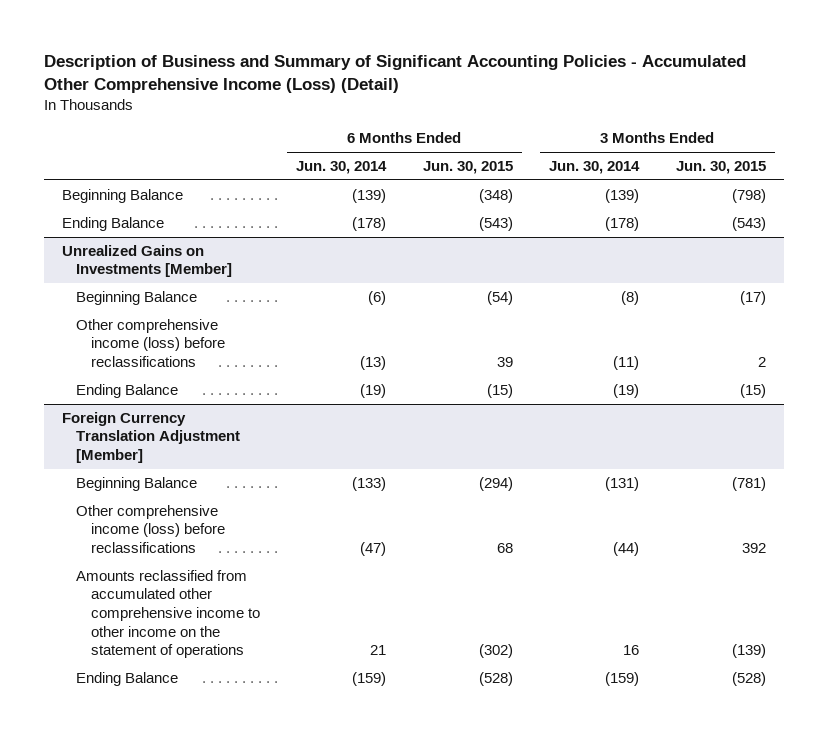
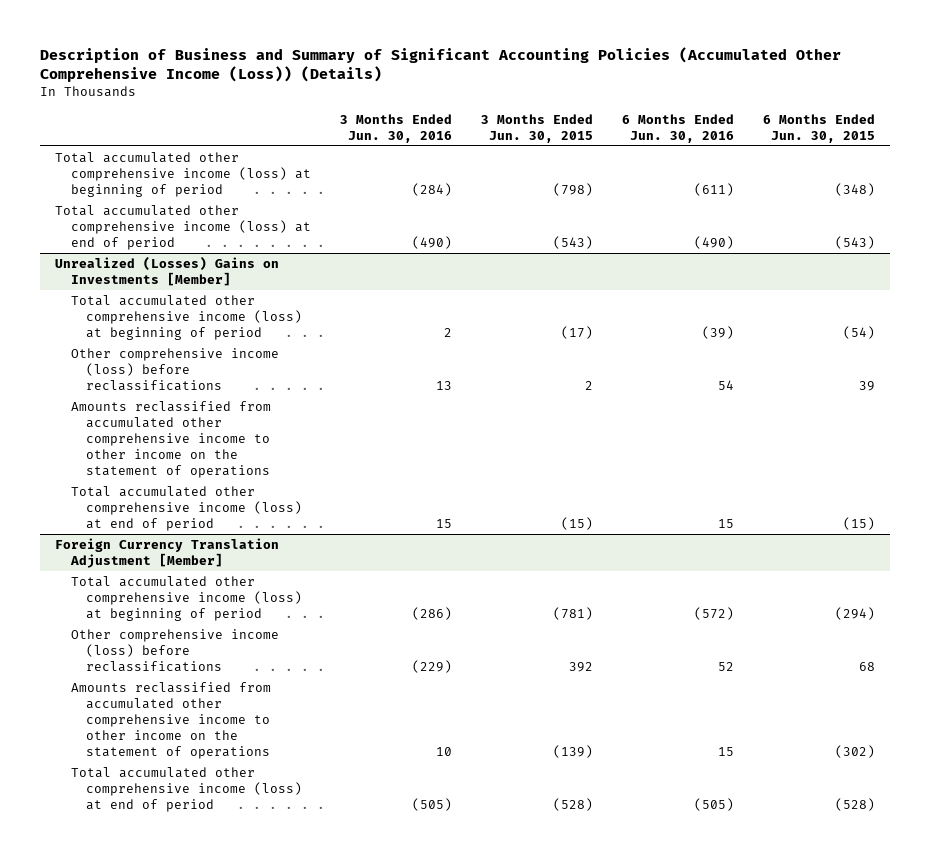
- Description of Business and Summary of Significant Accounting Policies - Accumulated Other Comprehensive Income (Loss) (Detail)
+ Description of Business and Summary of Significant Accounting Policies (Accumulated Other Comprehensive Income (Loss)) (Details)
- | 6 Months Ended Jun. 30, 2014 | 6 Months Ended Jun. 30, 2015 | 3 Months Ended Jun. 30, 2014 | 3 Months Ended Jun. 30, 2015
+ | 3 Months Ended Jun. 30, 2016 | 3 Months Ended Jun. 30, 2015 | 6 Months Ended Jun. 30, 2016 | 6 Months Ended Jun. 30, 2015
- Beginning Balance | (139) | (348) | (139) | (798)
- Ending Balance | (178) | (543) | (178) | (543)
- Unrealized Gains on Investments [Member]
- Beginning Balance | (6) | (54) | (8) | (17)
+ Total accumulated other comprehensive income (loss) at beginning of period | (284) | (798) | (611) | (348)
+ Total accumulated other comprehensive income (loss) at end of period | (490) | (543) | (490) | (543)
+ Unrealized (Losses) Gains on Investments [Member]
+ Total accumulated other comprehensive income (loss) at beginning of period | 2 | (17) | (39) | (54)
- Ending Balance | (19) | (15) | (19) | (15)
+ Amounts reclassified from accumulated other comprehensive income to other income on the statement of operations
+ Total accumulated other comprehensive income (loss) at end of period | 15 | (15) | 15 | (15)
@ Foreign Currency Translation Adjustment [Member]
- Beginning Balance | (133) | (294) | (131) | (781)
+ Total accumulated other comprehensive income (loss) at beginning of period | (286) | (781) | (572) | (294)
- Ending Balance | (159) | (528) | (159) | (528)
+ Total accumulated other comprehensive income (loss) at end of period | (505) | (528) | (505) | (528)

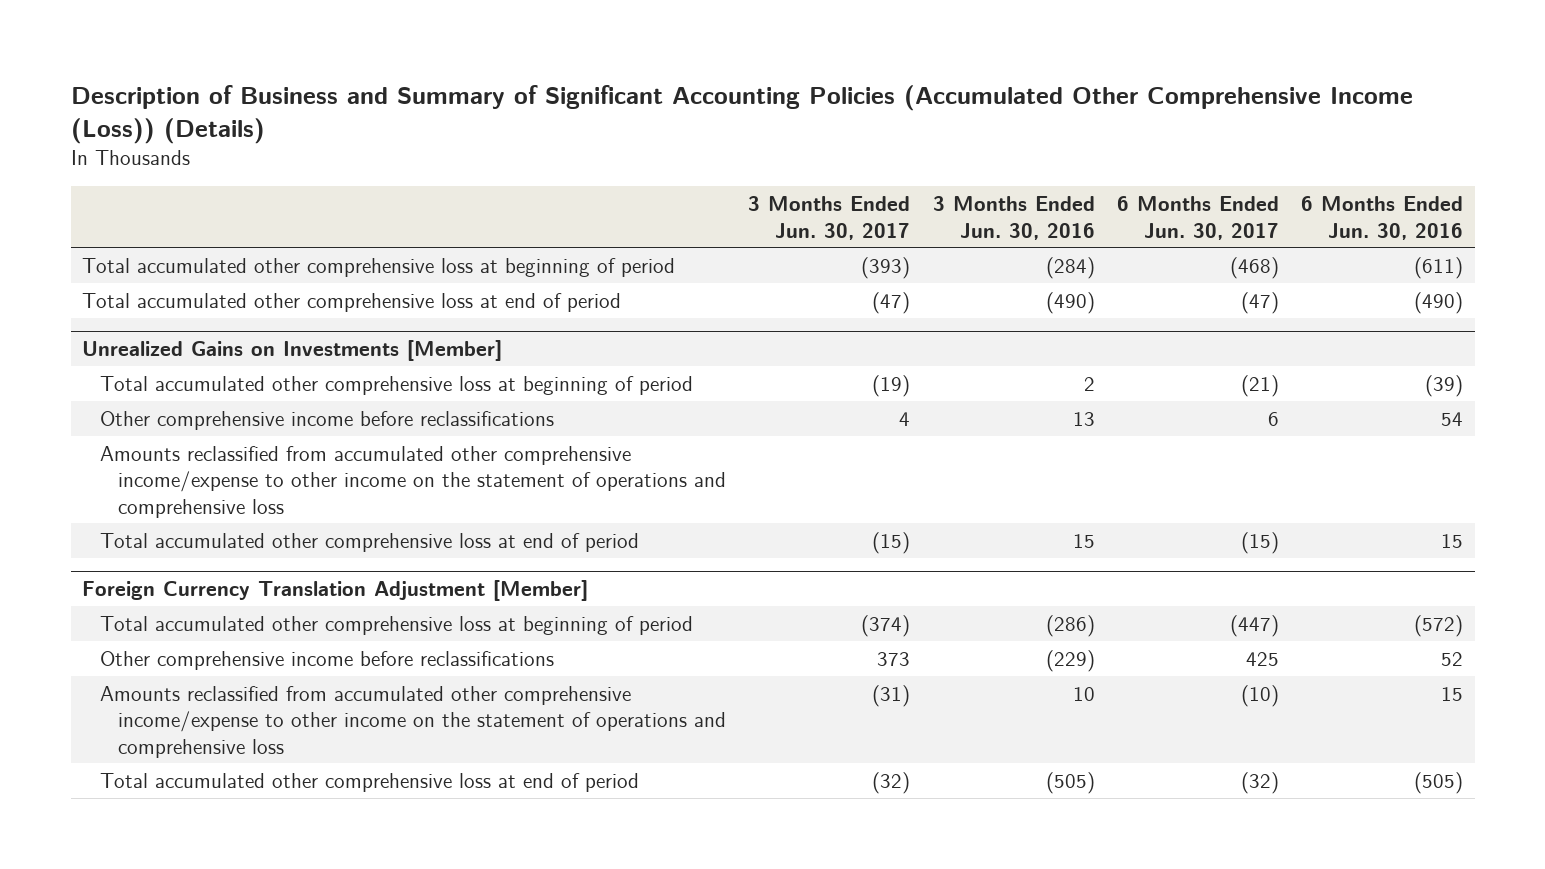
- | 3 Months Ended Jun. 30, 2016 | 3 Months Ended Jun. 30, 2015 | 6 Months Ended Jun. 30, 2016 | 6 Months Ended Jun. 30, 2015
+ | 3 Months Ended Jun. 30, 2017 | 3 Months Ended Jun. 30, 2016 | 6 Months Ended Jun. 30, 2017 | 6 Months Ended Jun. 30, 2016
- Total accumulated other comprehensive income (loss) at beginning of period | (284) | (798) | (611) | (348)
- Total accumulated other comprehensive income (loss) at end of period | (490) | (543) | (490) | (543)
- Unrealized (Losses) Gains on Investments [Member]
- Total accumulated other comprehensive income (loss) at beginning of period | 2 | (17) | (39) | (54)
- Other comprehensive income (loss) before reclassifications | 13 | 2 | 54 | 39
- Amounts reclassified from accumulated other comprehensive income to other income on the statement of operations
- Total accumulated other comprehensive income (loss) at end of period | 15 | (15) | 15 | (15)
+ Total accumulated other comprehensive loss at beginning of period | (393) | (284) | (468) | (611)
+ Total accumulated other comprehensive loss at end of period | (47) | (490) | (47) | (490)
+ Unrealized Gains on Investments [Member]
+ Total accumulated other comprehensive loss at beginning of period | (19) | 2 | (21) | (39)
+ Other comprehensive income before reclassifications | 4 | 13 | 6 | 54
+ Amounts reclassified from accumulated other comprehensive income/expense to other income on the statement of operations and comprehensive loss
+ Total accumulated other comprehensive loss at end of period | (15) | 15 | (15) | 15
@ Foreign Currency Translation Adjustment [Member]
- Total accumulated other comprehensive income (loss) at beginning of period | (286) | (781) | (572) | (294)
- Other comprehensive income (loss) before reclassifications | (229) | 392 | 52 | 68
- Amounts reclassified from accumulated other comprehensive income to other income on the statement of operations | 10 | (139) | 15 | (302)
- Total accumulated other comprehensive income (loss) at end of period | (505) | (528) | (505) | (528)
+ Total accumulated other comprehensive loss at beginning of period | (374) | (286) | (447) | (572)
+ Other comprehensive income before reclassifications | 373 | (229) | 425 | 52
+ Amounts reclassified from accumulated other comprehensive income/expense to other income on the statement of operations and comprehensive loss | (31) | 10 | (10) | 15
+ Total accumulated other comprehensive loss at end of period | (32) | (505) | (32) | (505)

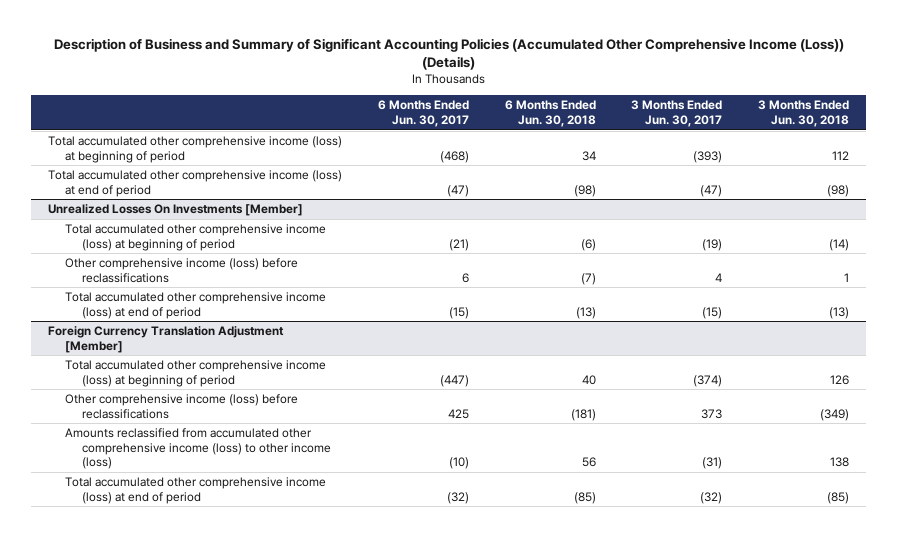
- | 3 Months Ended Jun. 30, 2017 | 3 Months Ended Jun. 30, 2016 | 6 Months Ended Jun. 30, 2017 | 6 Months Ended Jun. 30, 2016
+ | 6 Months Ended Jun. 30, 2017 | 6 Months Ended Jun. 30, 2018 | 3 Months Ended Jun. 30, 2017 | 3 Months Ended Jun. 30, 2018
- Total accumulated other comprehensive loss at beginning of period | (393) | (284) | (468) | (611)
- Total accumulated other comprehensive loss at end of period | (47) | (490) | (47) | (490)
- Unrealized Gains on Investments [Member]
- Total accumulated other comprehensive loss at beginning of period | (19) | 2 | (21) | (39)
- Other comprehensive income before reclassifications | 4 | 13 | 6 | 54
- Amounts reclassified from accumulated other comprehensive income/expense to other income on the statement of operations and comprehensive loss
- Total accumulated other comprehensive loss at end of period | (15) | 15 | (15) | 15
+ Total accumulated other comprehensive income (loss) at beginning of period | (468) | 34 | (393) | 112
+ Total accumulated other comprehensive income (loss) at end of period | (47) | (98) | (47) | (98)
+ Unrealized Losses On Investments [Member]
+ Total accumulated other comprehensive income (loss) at beginning of period | (21) | (6) | (19) | (14)
+ Other comprehensive income (loss) before reclassifications | 6 | (7) | 4 | 1
+ Total accumulated other comprehensive income (loss) at end of period | (15) | (13) | (15) | (13)
@ Foreign Currency Translation Adjustment [Member]
- Total accumulated other comprehensive loss at beginning of period | (374) | (286) | (447) | (572)
- Other comprehensive income before reclassifications | 373 | (229) | 425 | 52
- Amounts reclassified from accumulated other comprehensive income/expense to other income on the statement of operations and comprehensive loss | (31) | 10 | (10) | 15
- Total accumulated other comprehensive loss at end of period | (32) | (505) | (32) | (505)
+ Total accumulated other comprehensive income (loss) at beginning of period | (447) | 40 | (374) | 126
+ Other comprehensive income (loss) before reclassifications | 425 | (181) | 373 | (349)
+ Amounts reclassified from accumulated other comprehensive income (loss) to other income (loss) | (10) | 56 | (31) | 138
+ Total accumulated other comprehensive income (loss) at end of period | (32) | (85) | (32) | (85)

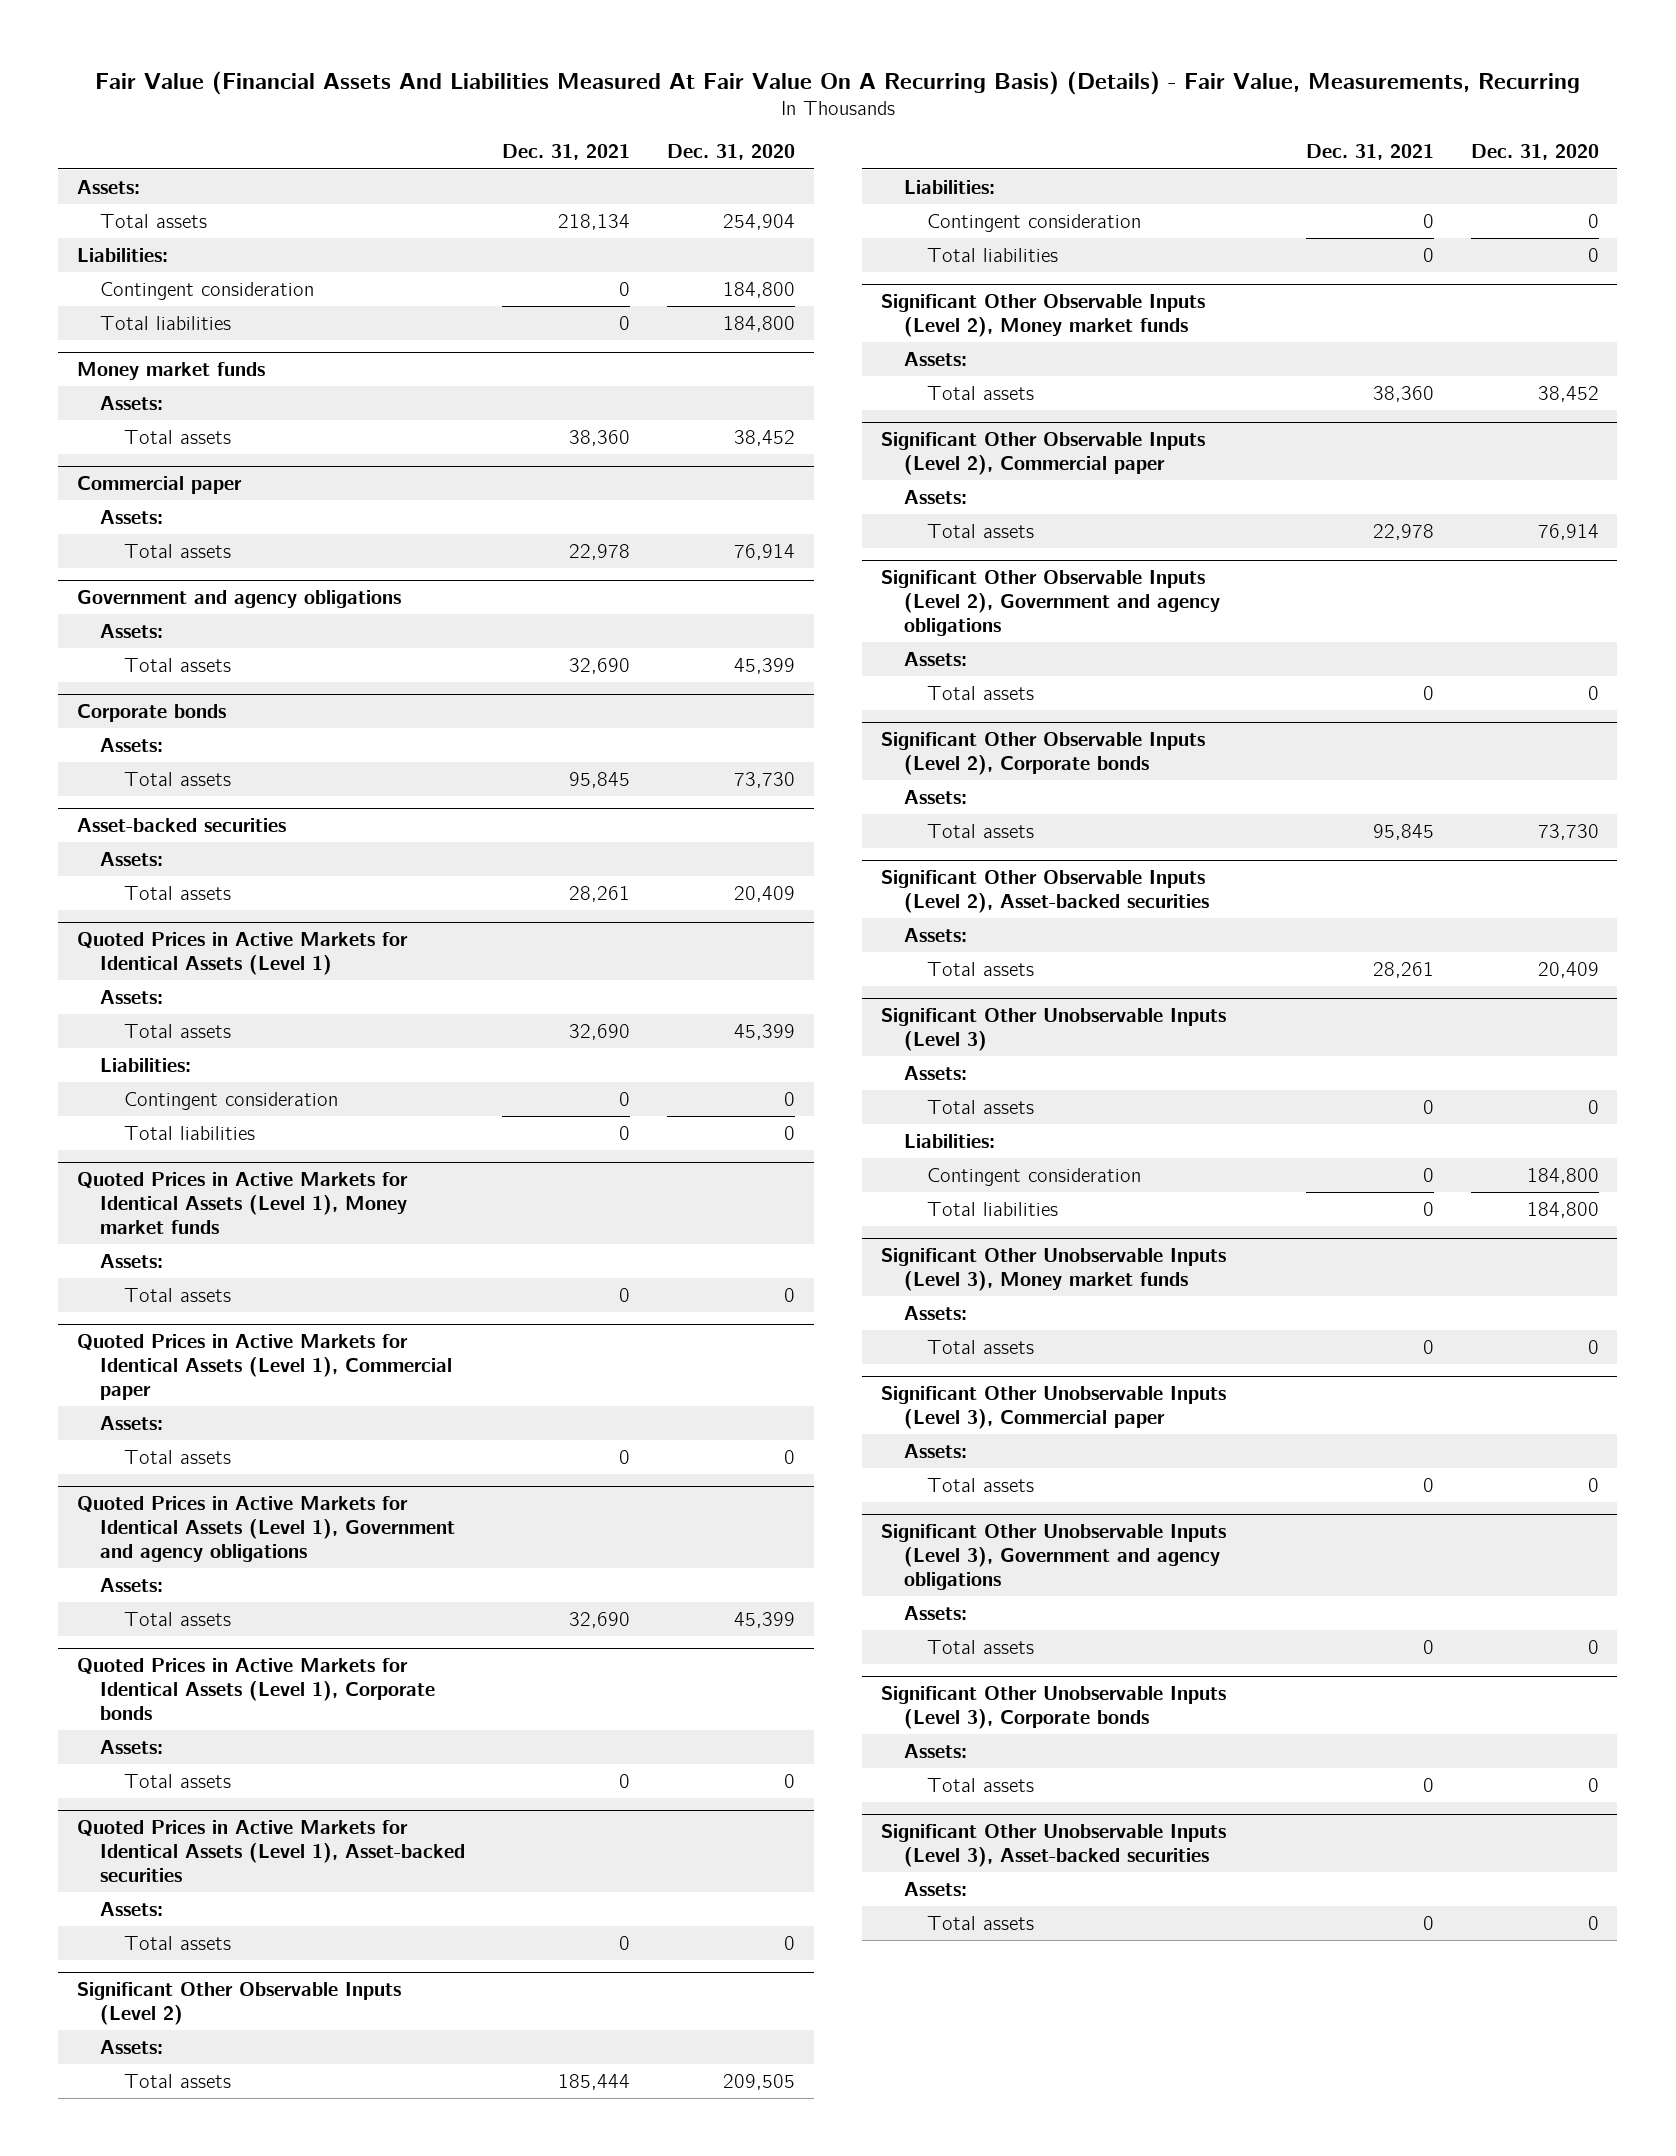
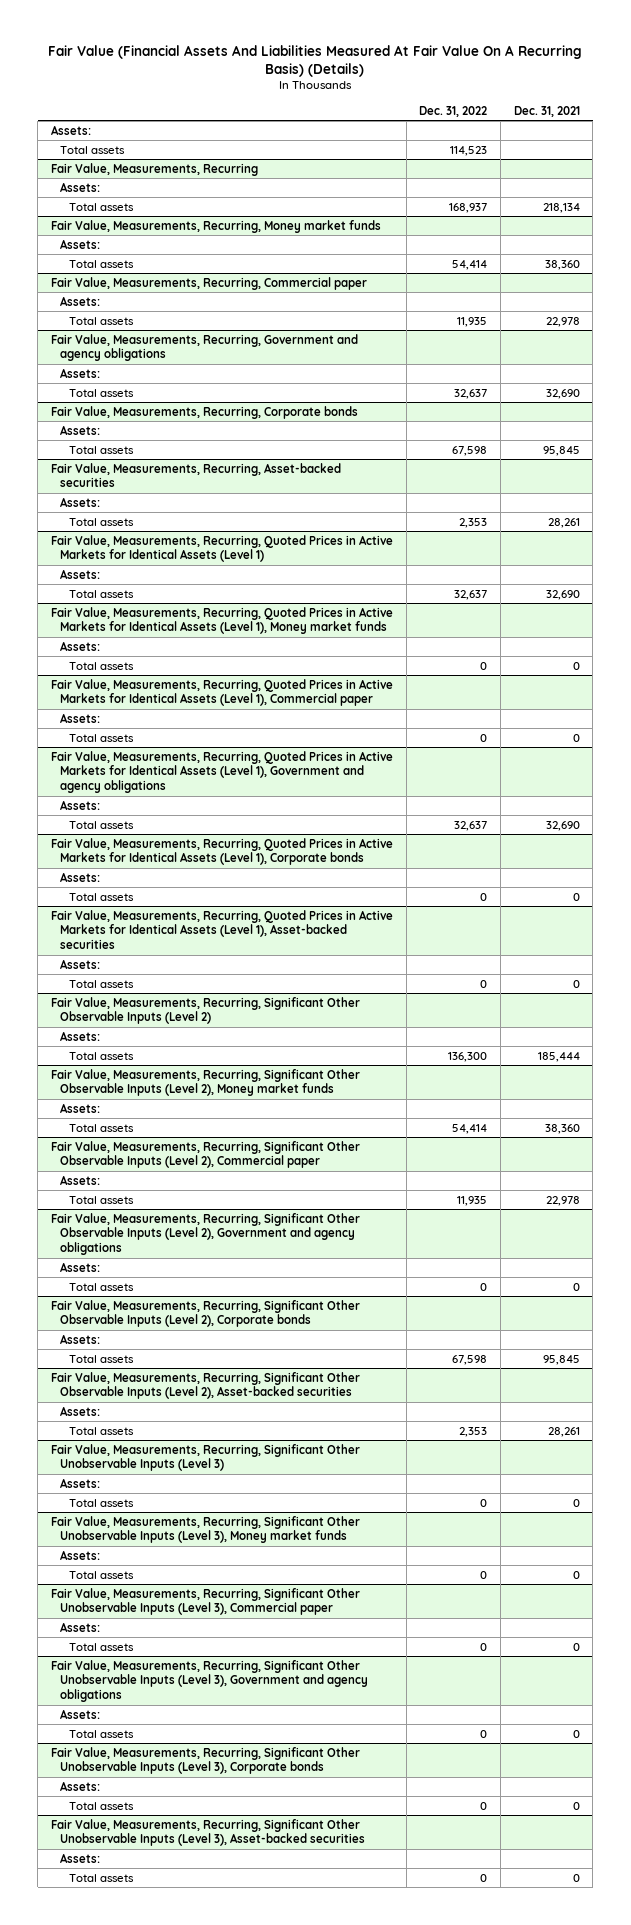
- Fair Value (Financial Assets And Liabilities Measured At Fair Value On A Recurring Basis) (Details) - Fair Value, Measurements, Recurring
+ Fair Value (Financial Assets And Liabilities Measured At Fair Value On A Recurring Basis) (Details)
- | Dec. 31, 2021 | Dec. 31, 2020
+ | Dec. 31, 2022 | Dec. 31, 2021
+ Total assets | 114,523 |
+ Fair Value, Measurements, Recurring
+ Assets:
- Liabilities:
- Contingent consideration | 0 | 184,800
- Total liabilities | 0 | 184,800
- Money market funds
+ Fair Value, Measurements, Recurring, Money market funds
- Commercial paper
+ Fair Value, Measurements, Recurring, Commercial paper
- Government and agency obligations
+ Fair Value, Measurements, Recurring, Government and agency obligations
- Corporate bonds
+ Fair Value, Measurements, Recurring, Corporate bonds
- Asset-backed securities
+ Fair Value, Measurements, Recurring, Asset-backed securities
- Quoted Prices in Active Markets for Identical Assets (Level 1)
+ Fair Value, Measurements, Recurring, Quoted Prices in Active Markets for Identical Assets (Level 1)
- Liabilities:
- Contingent consideration | 0 | 0
- Total liabilities | 0 | 0
- Quoted Prices in Active Markets for Identical Assets (Level 1), Money market funds
+ Fair Value, Measurements, Recurring, Quoted Prices in Active Markets for Identical Assets (Level 1), Money market funds
- Quoted Prices in Active Markets for Identical Assets (Level 1), Commercial paper
+ Fair Value, Measurements, Recurring, Quoted Prices in Active Markets for Identical Assets (Level 1), Commercial paper
- Quoted Prices in Active Markets for Identical Assets (Level 1), Government and agency obligations
+ Fair Value, Measurements, Recurring, Quoted Prices in Active Markets for Identical Assets (Level 1), Government and agency obligations
- Quoted Prices in Active Markets for Identical Assets (Level 1), Corporate bonds
+ Fair Value, Measurements, Recurring, Quoted Prices in Active Markets for Identical Assets (Level 1), Corporate bonds
- Quoted Prices in Active Markets for Identical Assets (Level 1), Asset-backed securities
+ Fair Value, Measurements, Recurring, Quoted Prices in Active Markets for Identical Assets (Level 1), Asset-backed securities
- Significant Other Observable Inputs (Level 2)
+ Fair Value, Measurements, Recurring, Significant Other Observable Inputs (Level 2)
- Liabilities:
- Contingent consideration | 0 | 0
- Total liabilities | 0 | 0
- Significant Other Observable Inputs (Level 2), Money market funds
+ Fair Value, Measurements, Recurring, Significant Other Observable Inputs (Level 2), Money market funds
- Significant Other Observable Inputs (Level 2), Commercial paper
+ Fair Value, Measurements, Recurring, Significant Other Observable Inputs (Level 2), Commercial paper
- Significant Other Observable Inputs (Level 2), Government and agency obligations
+ Fair Value, Measurements, Recurring, Significant Other Observable Inputs (Level 2), Government and agency obligations
- Significant Other Observable Inputs (Level 2), Corporate bonds
+ Fair Value, Measurements, Recurring, Significant Other Observable Inputs (Level 2), Corporate bonds
- Significant Other Observable Inputs (Level 2), Asset-backed securities
+ Fair Value, Measurements, Recurring, Significant Other Observable Inputs (Level 2), Asset-backed securities
- Significant Other Unobservable Inputs (Level 3)
+ Fair Value, Measurements, Recurring, Significant Other Unobservable Inputs (Level 3)
- Liabilities:
- Contingent consideration | 0 | 184,800
- Total liabilities | 0 | 184,800
- Significant Other Unobservable Inputs (Level 3), Money market funds
+ Fair Value, Measurements, Recurring, Significant Other Unobservable Inputs (Level 3), Money market funds
- Significant Other Unobservable Inputs (Level 3), Commercial paper
+ Fair Value, Measurements, Recurring, Significant Other Unobservable Inputs (Level 3), Commercial paper
- Significant Other Unobservable Inputs (Level 3), Government and agency obligations
+ Fair Value, Measurements, Recurring, Significant Other Unobservable Inputs (Level 3), Government and agency obligations
- Significant Other Unobservable Inputs (Level 3), Corporate bonds
+ Fair Value, Measurements, Recurring, Significant Other Unobservable Inputs (Level 3), Corporate bonds
- Significant Other Unobservable Inputs (Level 3), Asset-backed securities
+ Fair Value, Measurements, Recurring, Significant Other Unobservable Inputs (Level 3), Asset-backed securities

